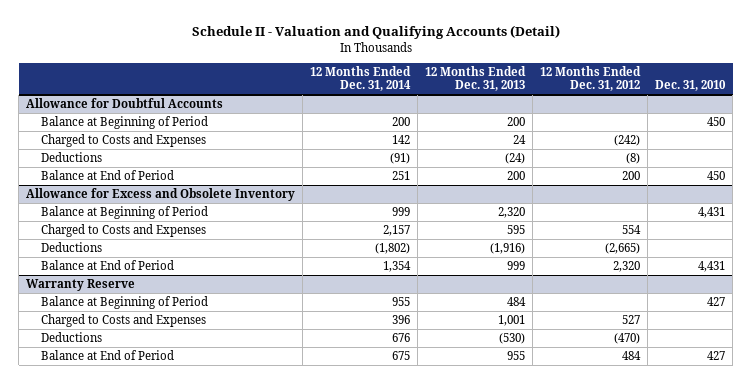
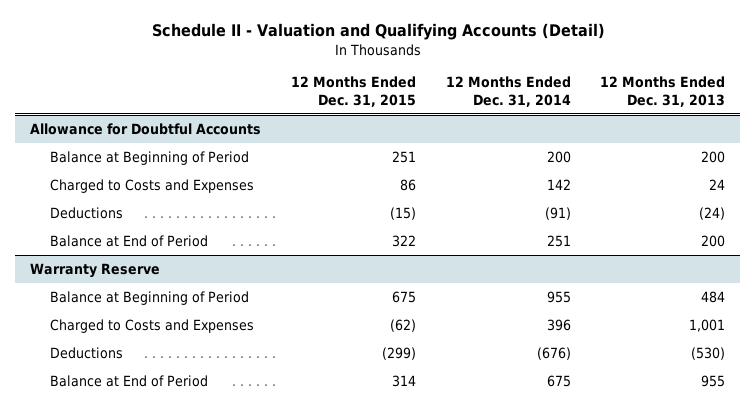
- | 12 Months Ended Dec. 31, 2014 | 12 Months Ended Dec. 31, 2013 | 12 Months Ended Dec. 31, 2012 | Dec. 31, 2010
+ | 12 Months Ended Dec. 31, 2015 | 12 Months Ended Dec. 31, 2014 | 12 Months Ended Dec. 31, 2013
- Allowance for Excess and Obsolete Inventory
- Balance at Beginning of Period | 999 | 2,320 | | 4,431
- Charged to Costs and Expenses | 2,157 | 595 | 554 |
- Deductions | (1,802) | (1,916) | (2,665) |
- Balance at End of Period | 1,354 | 999 | 2,320 | 4,431
@ Warranty Reserve
- Deductions | 676 | (530) | (470) |
+ Deductions | (299) | (676) | (530)

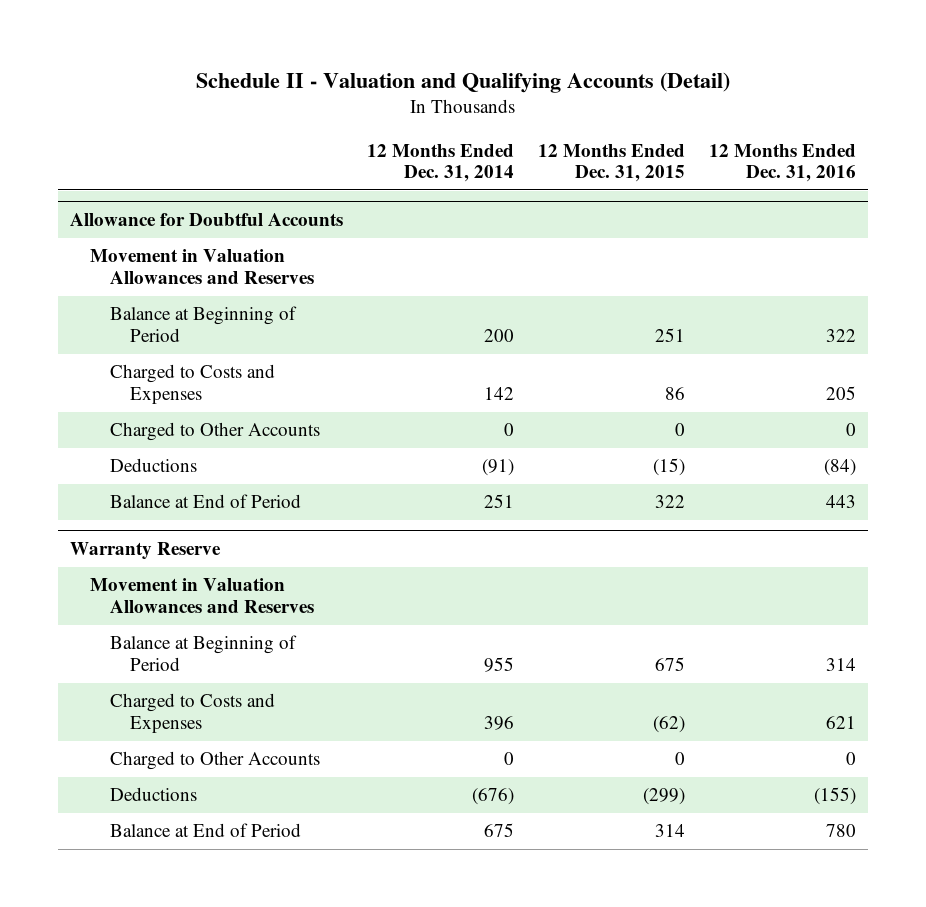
- | 12 Months Ended Dec. 31, 2015 | 12 Months Ended Dec. 31, 2014 | 12 Months Ended Dec. 31, 2013
+ | 12 Months Ended Dec. 31, 2014 | 12 Months Ended Dec. 31, 2015 | 12 Months Ended Dec. 31, 2016
@ Allowance for Doubtful Accounts
+ Movement in Valuation Allowances and Reserves
+ Charged to Other Accounts | 0 | 0 | 0
@ Warranty Reserve
+ Movement in Valuation Allowances and Reserves
+ Charged to Other Accounts | 0 | 0 | 0

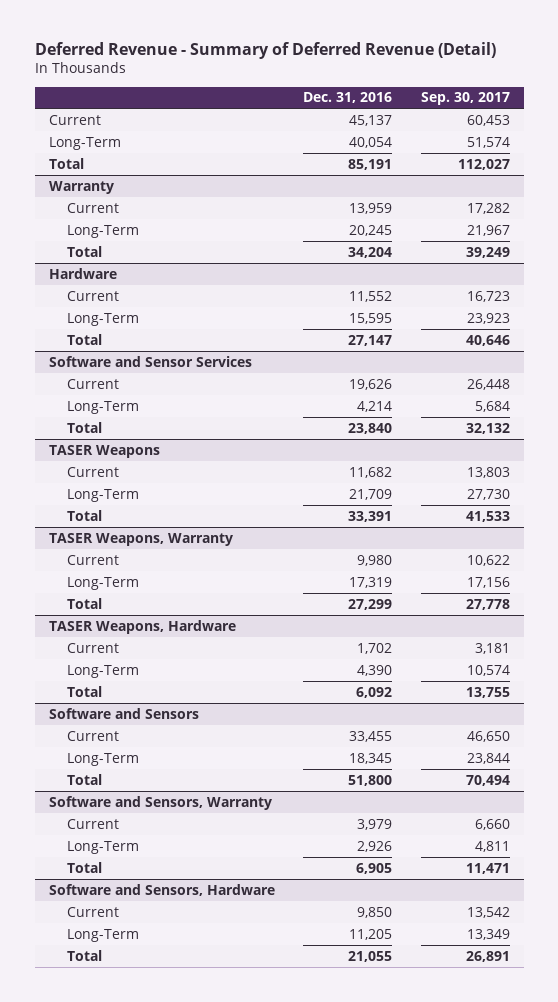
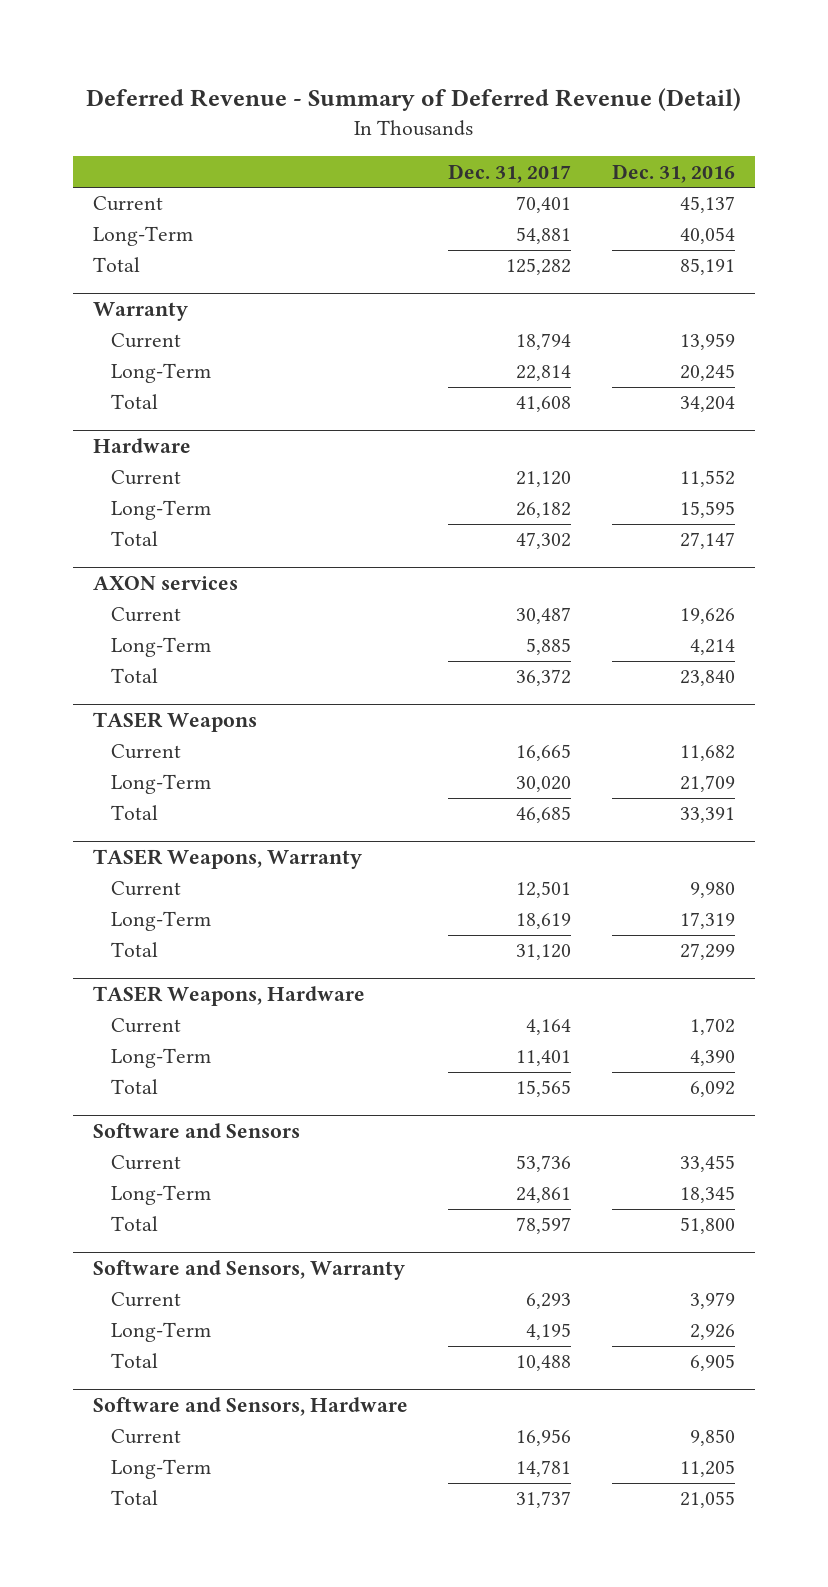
- | Dec. 31, 2016 | Sep. 30, 2017
+ | Dec. 31, 2017 | Dec. 31, 2016
- Software and Sensor Services
+ AXON services

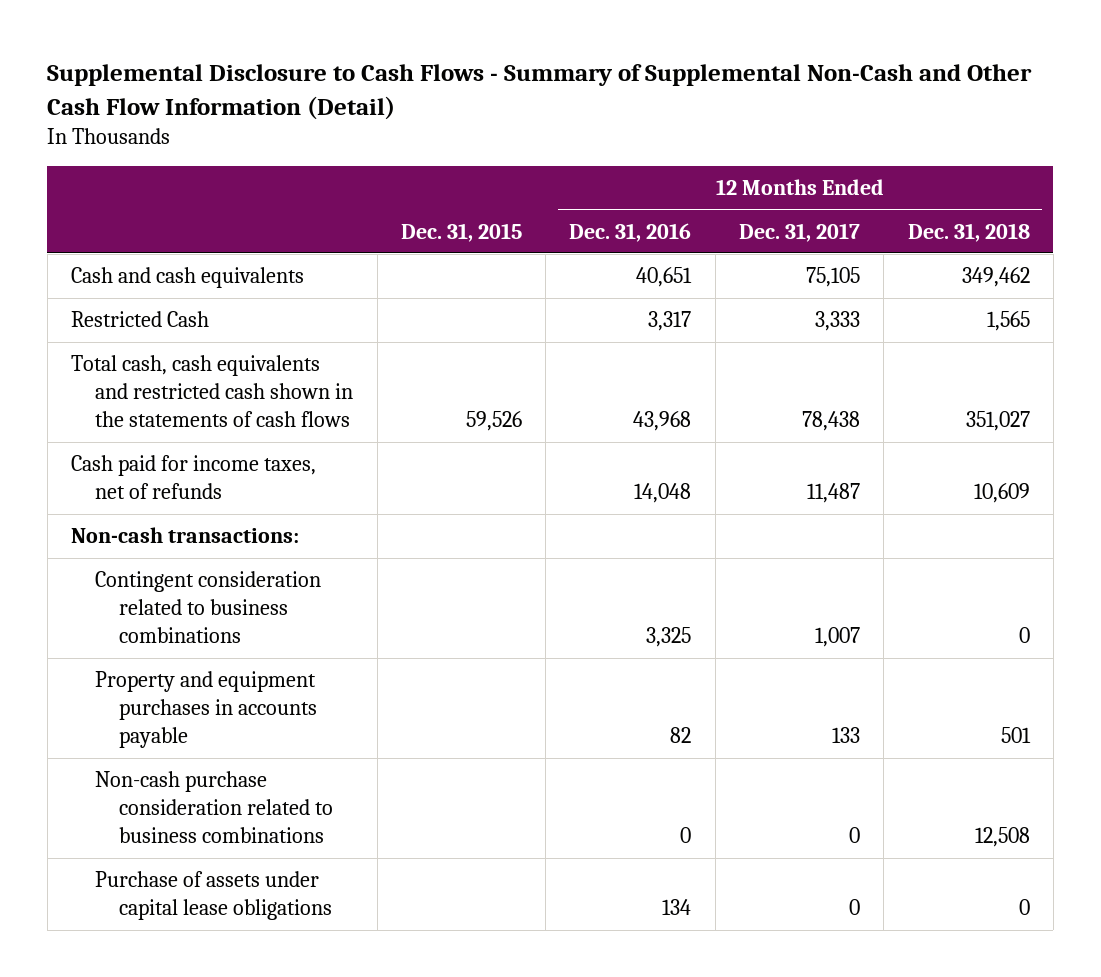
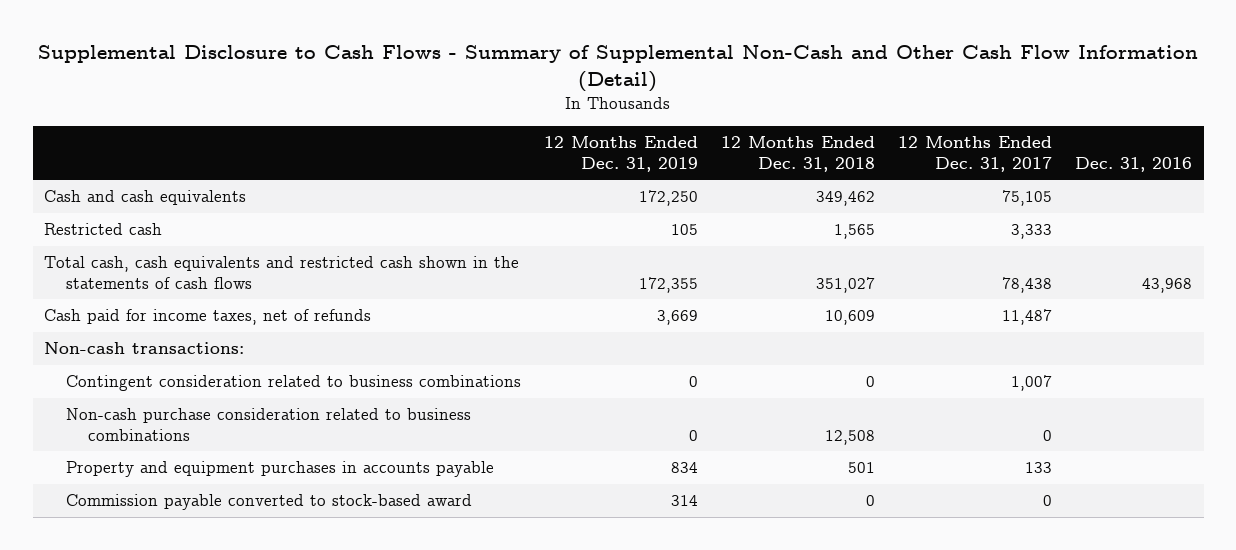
- | Dec. 31, 2015 | 12 Months Ended Dec. 31, 2016 | 12 Months Ended Dec. 31, 2017 | 12 Months Ended Dec. 31, 2018
+ | 12 Months Ended Dec. 31, 2019 | 12 Months Ended Dec. 31, 2018 | 12 Months Ended Dec. 31, 2017 | Dec. 31, 2016
- Restricted Cash | | 3,317 | 3,333 | 1,565
+ Restricted cash | 105 | 1,565 | 3,333 |
- Purchase of assets under capital lease obligations | | 134 | 0 | 0
moved down: Property and equipment purchases in accounts payable | 834 | 501 | 133 |
+ Commission payable converted to stock-based award | 314 | 0 | 0 |

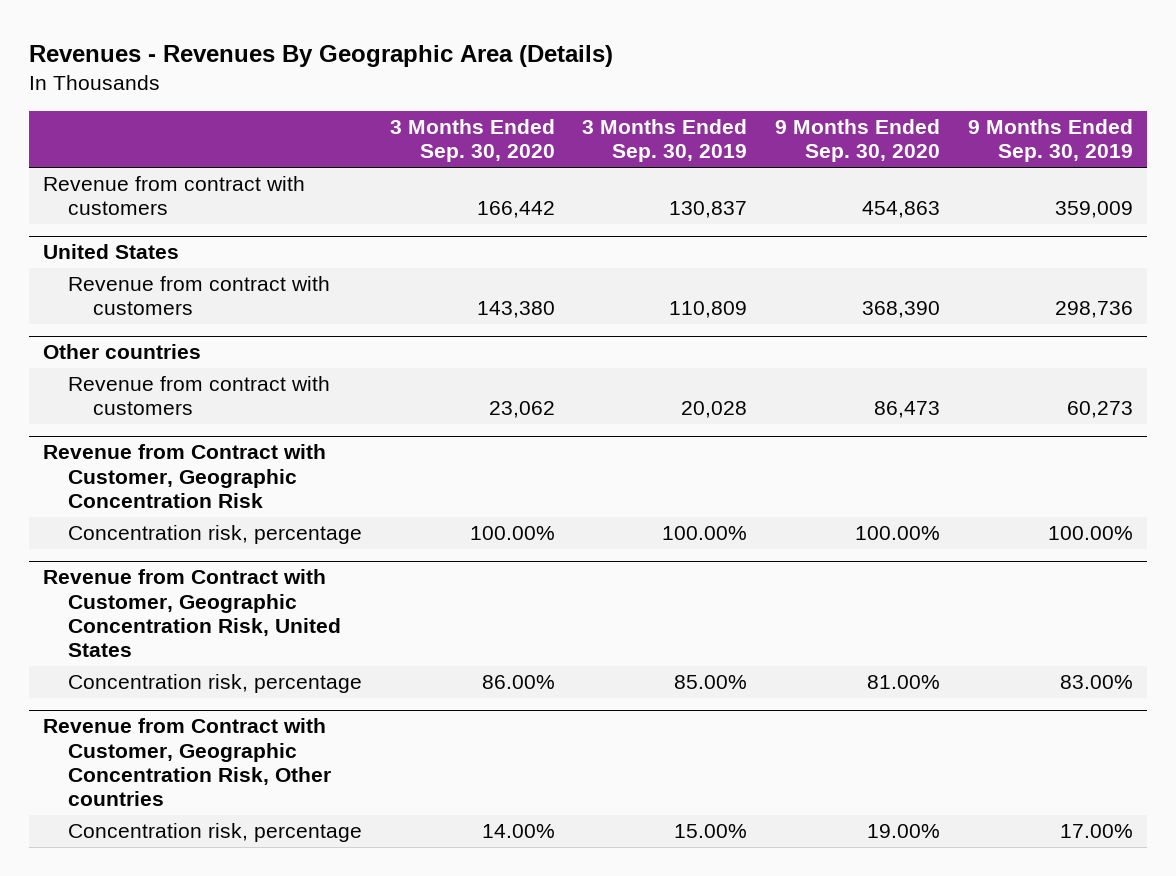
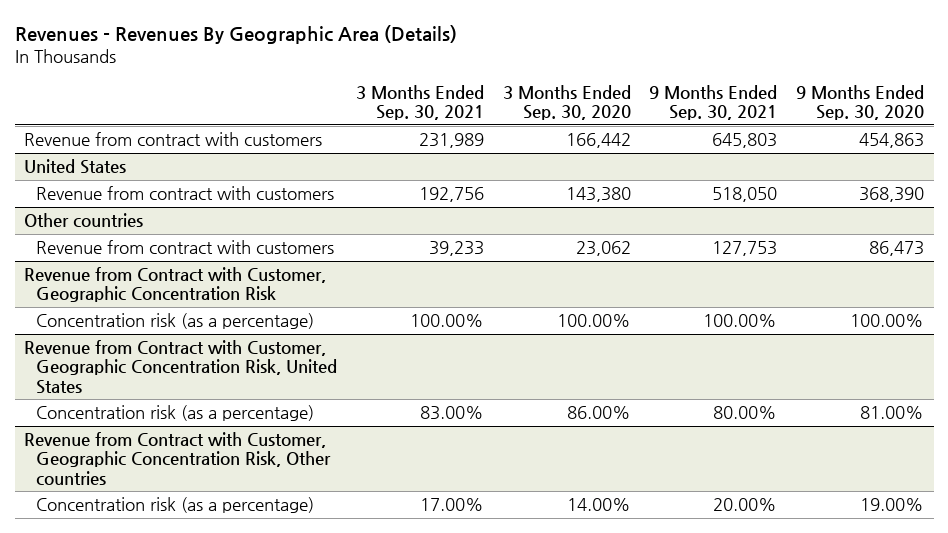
- | 3 Months Ended Sep. 30, 2020 | 3 Months Ended Sep. 30, 2019 | 9 Months Ended Sep. 30, 2020 | 9 Months Ended Sep. 30, 2019
+ | 3 Months Ended Sep. 30, 2021 | 3 Months Ended Sep. 30, 2020 | 9 Months Ended Sep. 30, 2021 | 9 Months Ended Sep. 30, 2020
@ Revenue from Contract with Customer, Geographic Concentration Risk
- Concentration risk, percentage | 100.00% | 100.00% | 100.00% | 100.00%
+ Concentration risk (as a percentage) | 100.00% | 100.00% | 100.00% | 100.00%
@ Revenue from Contract with Customer, Geographic Concentration Risk, United States
- Concentration risk, percentage | 86.00% | 85.00% | 81.00% | 83.00%
+ Concentration risk (as a percentage) | 83.00% | 86.00% | 80.00% | 81.00%
@ Revenue from Contract with Customer, Geographic Concentration Risk, Other countries
- Concentration risk, percentage | 14.00% | 15.00% | 19.00% | 17.00%
+ Concentration risk (as a percentage) | 17.00% | 14.00% | 20.00% | 19.00%

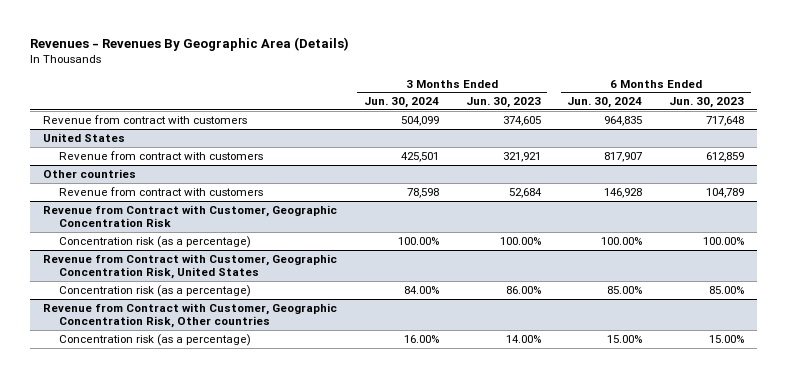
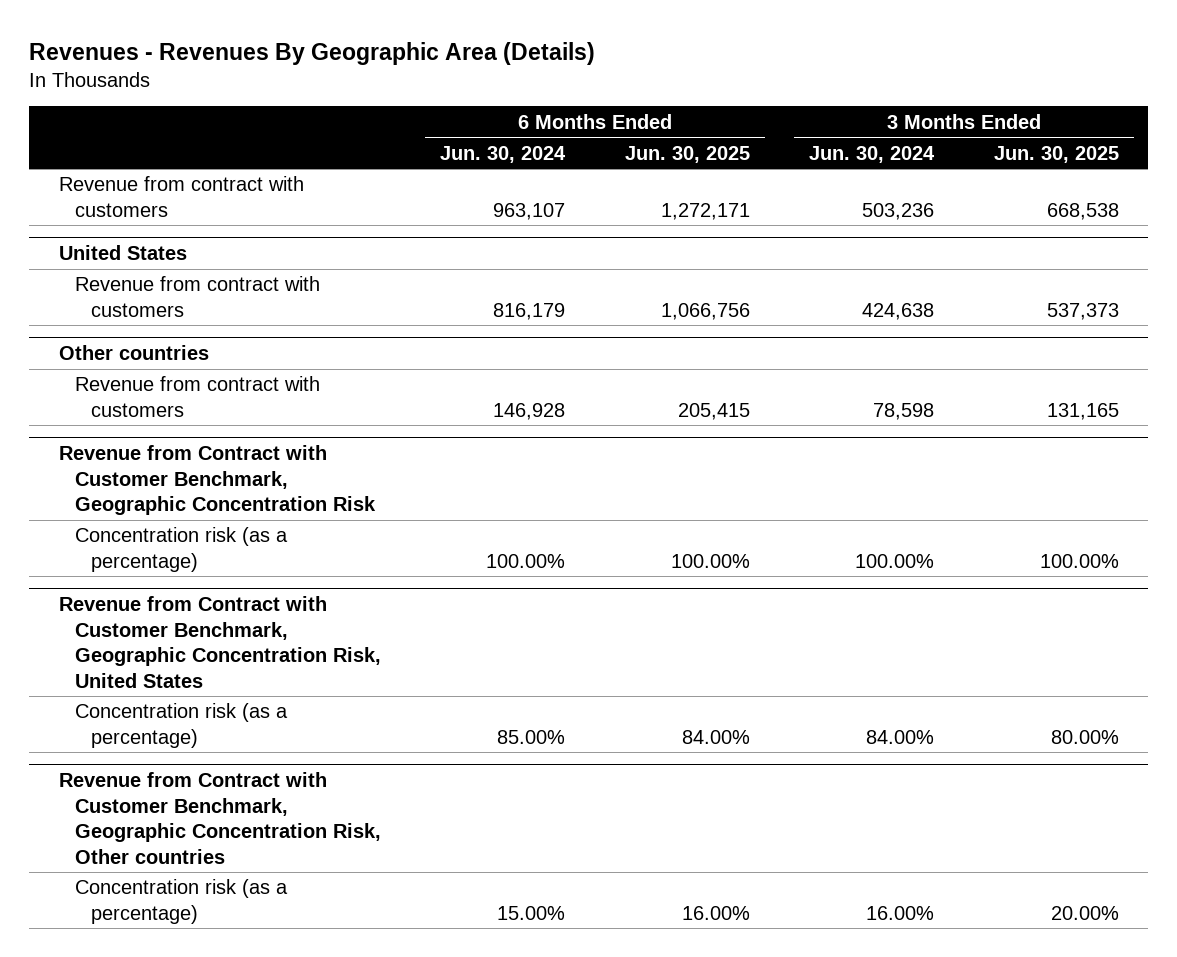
- | 3 Months Ended Jun. 30, 2024 | 3 Months Ended Jun. 30, 2023 | 6 Months Ended Jun. 30, 2024 | 6 Months Ended Jun. 30, 2023
+ | 6 Months Ended Jun. 30, 2024 | 6 Months Ended Jun. 30, 2025 | 3 Months Ended Jun. 30, 2024 | 3 Months Ended Jun. 30, 2025
- Revenue from contract with customers | 504,099 | 374,605 | 964,835 | 717,648
+ Revenue from contract with customers | 963,107 | 1,272,171 | 503,236 | 668,538
@ United States
- Revenue from contract with customers | 425,501 | 321,921 | 817,907 | 612,859
+ Revenue from contract with customers | 816,179 | 1,066,756 | 424,638 | 537,373
- Revenue from Contract with Customer, Geographic Concentration Risk
+ Revenue from Contract with Customer Benchmark, Geographic Concentration Risk
- Revenue from Contract with Customer, Geographic Concentration Risk, United States
+ Revenue from Contract with Customer Benchmark, Geographic Concentration Risk, United States
- Revenue from Contract with Customer, Geographic Concentration Risk, Other countries
+ Revenue from Contract with Customer Benchmark, Geographic Concentration Risk, Other countries

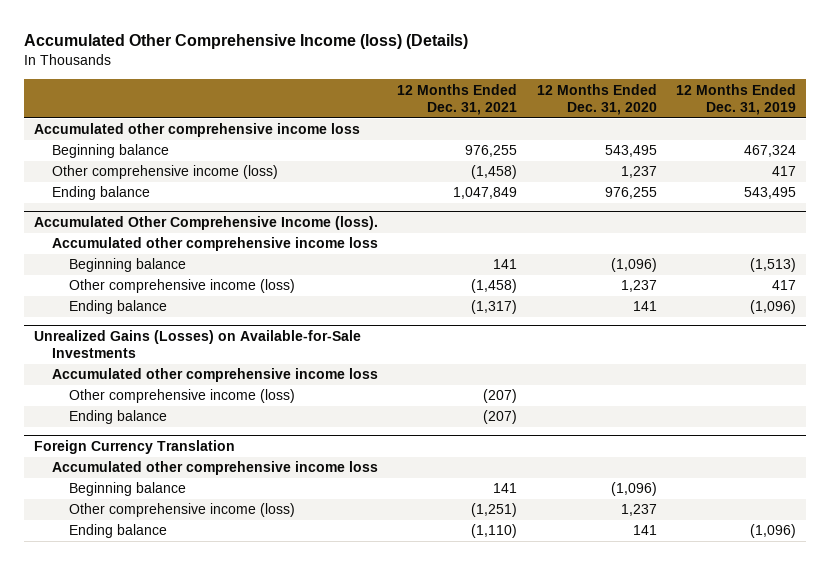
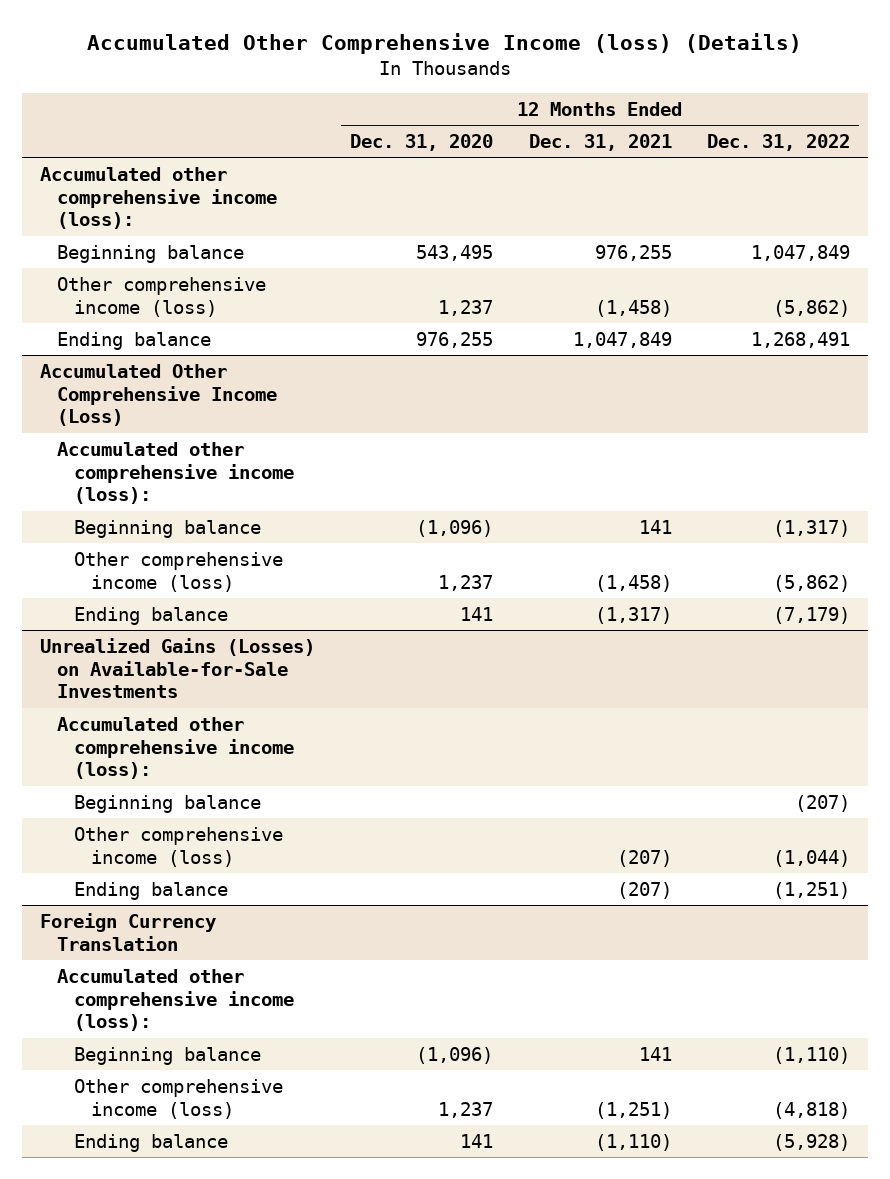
- | 12 Months Ended Dec. 31, 2021 | 12 Months Ended Dec. 31, 2020 | 12 Months Ended Dec. 31, 2019
+ | 12 Months Ended Dec. 31, 2020 | 12 Months Ended Dec. 31, 2021 | 12 Months Ended Dec. 31, 2022
- Accumulated other comprehensive income loss
+ Accumulated other comprehensive income (loss):
- Accumulated Other Comprehensive Income (loss).
- Accumulated other comprehensive income loss
+ Accumulated Other Comprehensive Income (Loss)
+ Accumulated other comprehensive income (loss):
@ Unrealized Gains (Losses) on Available-for-Sale Investments
- Accumulated other comprehensive income loss
+ Accumulated other comprehensive income (loss):
+ Beginning balance | | | (207)
@ Foreign Currency Translation
- Accumulated other comprehensive income loss
+ Accumulated other comprehensive income (loss):

